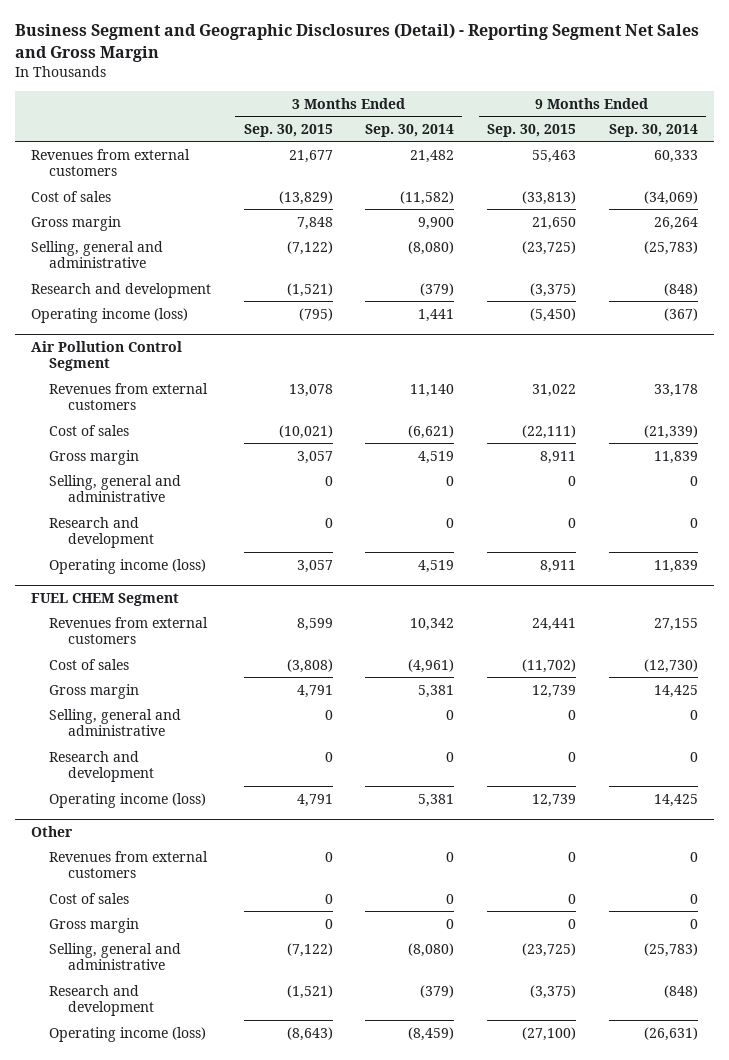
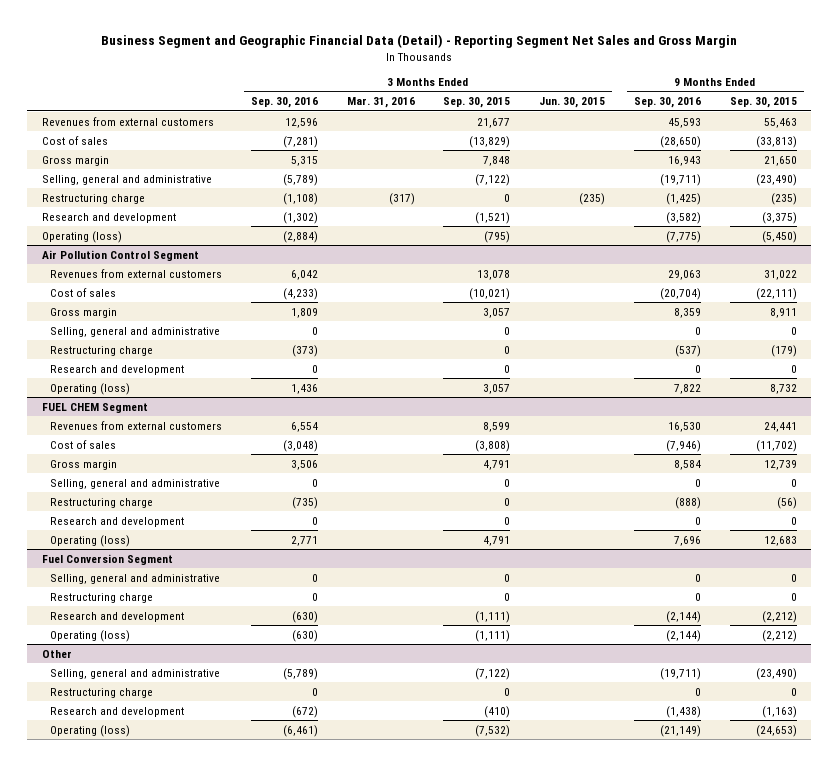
- Business Segment and Geographic Disclosures (Detail) - Reporting Segment Net Sales and Gross Margin
+ Business Segment and Geographic Financial Data (Detail) - Reporting Segment Net Sales and Gross Margin
- | 3 Months Ended Sep. 30, 2015 | 3 Months Ended Sep. 30, 2014 | 9 Months Ended Sep. 30, 2015 | 9 Months Ended Sep. 30, 2014
+ | 3 Months Ended Sep. 30, 2016 | 3 Months Ended Mar. 31, 2016 | 3 Months Ended Sep. 30, 2015 | 3 Months Ended Jun. 30, 2015 | 9 Months Ended Sep. 30, 2016 | 9 Months Ended Sep. 30, 2015
- Selling, general and administrative | (7,122) | (8,080) | (23,725) | (25,783)
+ Selling, general and administrative | (5,789) | | (7,122) | | (19,711) | (23,490)
+ Restructuring charge | (1,108) | (317) | 0 | (235) | (1,425) | (235)
- Operating income (loss) | (795) | 1,441 | (5,450) | (367)
+ Operating (loss) | (2,884) | | (795) | | (7,775) | (5,450)
@ Air Pollution Control Segment
+ Restructuring charge | (373) | | 0 | | (537) | (179)
- Operating income (loss) | 3,057 | 4,519 | 8,911 | 11,839
+ Operating (loss) | 1,436 | | 3,057 | | 7,822 | 8,732
@ FUEL CHEM Segment
+ Restructuring charge | (735) | | 0 | | (888) | (56)
- Operating income (loss) | 4,791 | 5,381 | 12,739 | 14,425
+ Operating (loss) | 2,771 | | 4,791 | | 7,696 | 12,683
+ Fuel Conversion Segment
+ Selling, general and administrative | 0 | | 0 | | 0 | 0
+ Restructuring charge | 0 | | 0 | | 0 | 0
+ Research and development | (630) | | (1,111) | | (2,144) | (2,212)
+ Operating (loss) | (630) | | (1,111) | | (2,144) | (2,212)
@ Other
- Revenues from external customers | 0 | 0 | 0 | 0
- Cost of sales | 0 | 0 | 0 | 0
- Gross margin | 0 | 0 | 0 | 0
- Selling, general and administrative | (7,122) | (8,080) | (23,725) | (25,783)
- Research and development | (1,521) | (379) | (3,375) | (848)
- Operating income (loss) | (8,643) | (8,459) | (27,100) | (26,631)
+ Selling, general and administrative | (5,789) | | (7,122) | | (19,711) | (23,490)
+ Restructuring charge | 0 | | 0 | | 0 | 0
+ Research and development | (672) | | (410) | | (1,438) | (1,163)
+ Operating (loss) | (6,461) | | (7,532) | | (21,149) | (24,653)

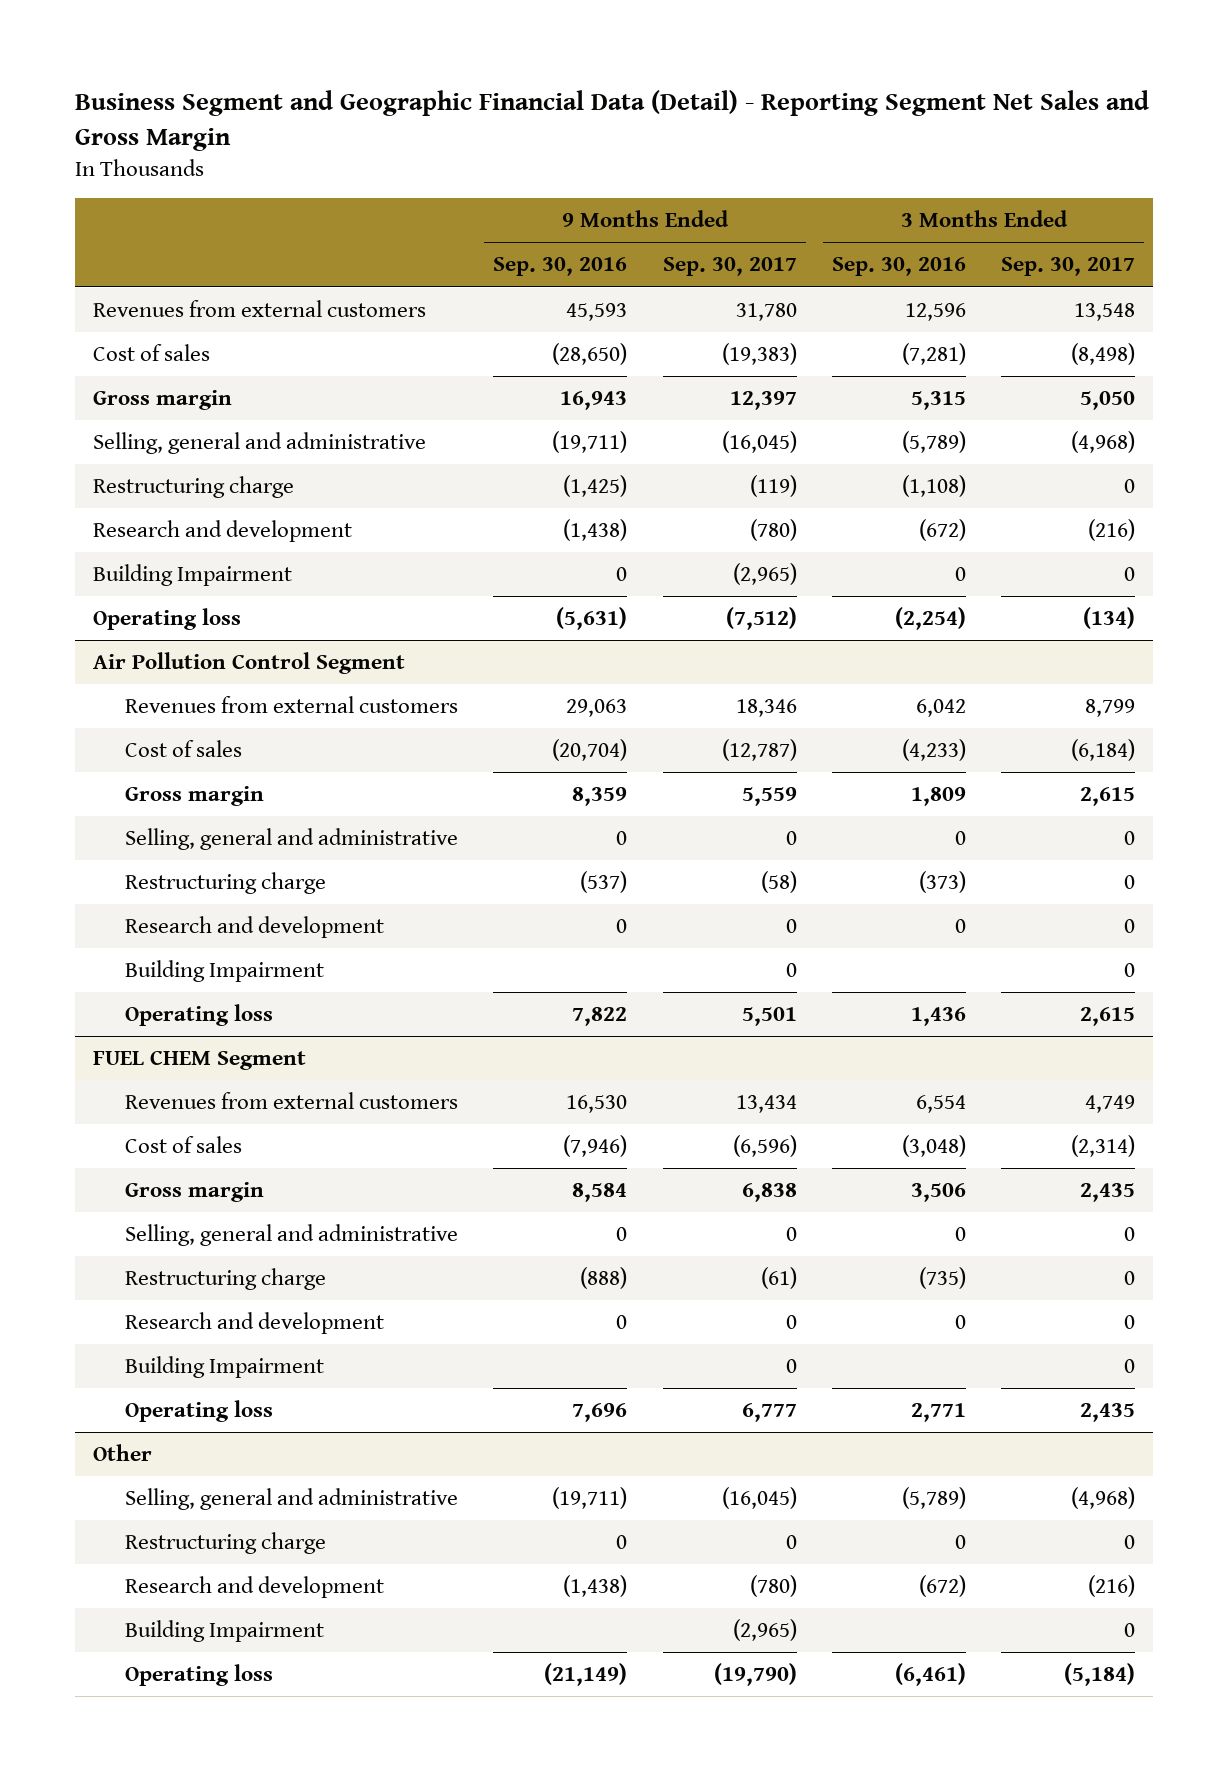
- | 3 Months Ended Sep. 30, 2016 | 3 Months Ended Mar. 31, 2016 | 3 Months Ended Sep. 30, 2015 | 3 Months Ended Jun. 30, 2015 | 9 Months Ended Sep. 30, 2016 | 9 Months Ended Sep. 30, 2015
+ | 9 Months Ended Sep. 30, 2016 | 9 Months Ended Sep. 30, 2017 | 3 Months Ended Sep. 30, 2016 | 3 Months Ended Sep. 30, 2017
- Research and development | (1,302) | | (1,521) | | (3,582) | (3,375)
- Operating (loss) | (2,884) | | (795) | | (7,775) | (5,450)
+ Research and development | (1,438) | (780) | (672) | (216)
+ Building Impairment | 0 | (2,965) | 0 | 0
+ Operating loss | (5,631) | (7,512) | (2,254) | (134)
@ Air Pollution Control Segment
- Operating (loss) | 1,436 | | 3,057 | | 7,822 | 8,732
+ Building Impairment | | 0 | | 0
+ Operating loss | 7,822 | 5,501 | 1,436 | 2,615
@ FUEL CHEM Segment
- Operating (loss) | 2,771 | | 4,791 | | 7,696 | 12,683
- Fuel Conversion Segment
- Selling, general and administrative | 0 | | 0 | | 0 | 0
- Restructuring charge | 0 | | 0 | | 0 | 0
- Research and development | (630) | | (1,111) | | (2,144) | (2,212)
- Operating (loss) | (630) | | (1,111) | | (2,144) | (2,212)
@ FUEL CHEM Segment
+ Building Impairment | | 0 | | 0
+ Operating loss | 7,696 | 6,777 | 2,771 | 2,435
@ Other
- Operating (loss) | (6,461) | | (7,532) | | (21,149) | (24,653)
+ Building Impairment | | (2,965) | | 0
+ Operating loss | (21,149) | (19,790) | (6,461) | (5,184)

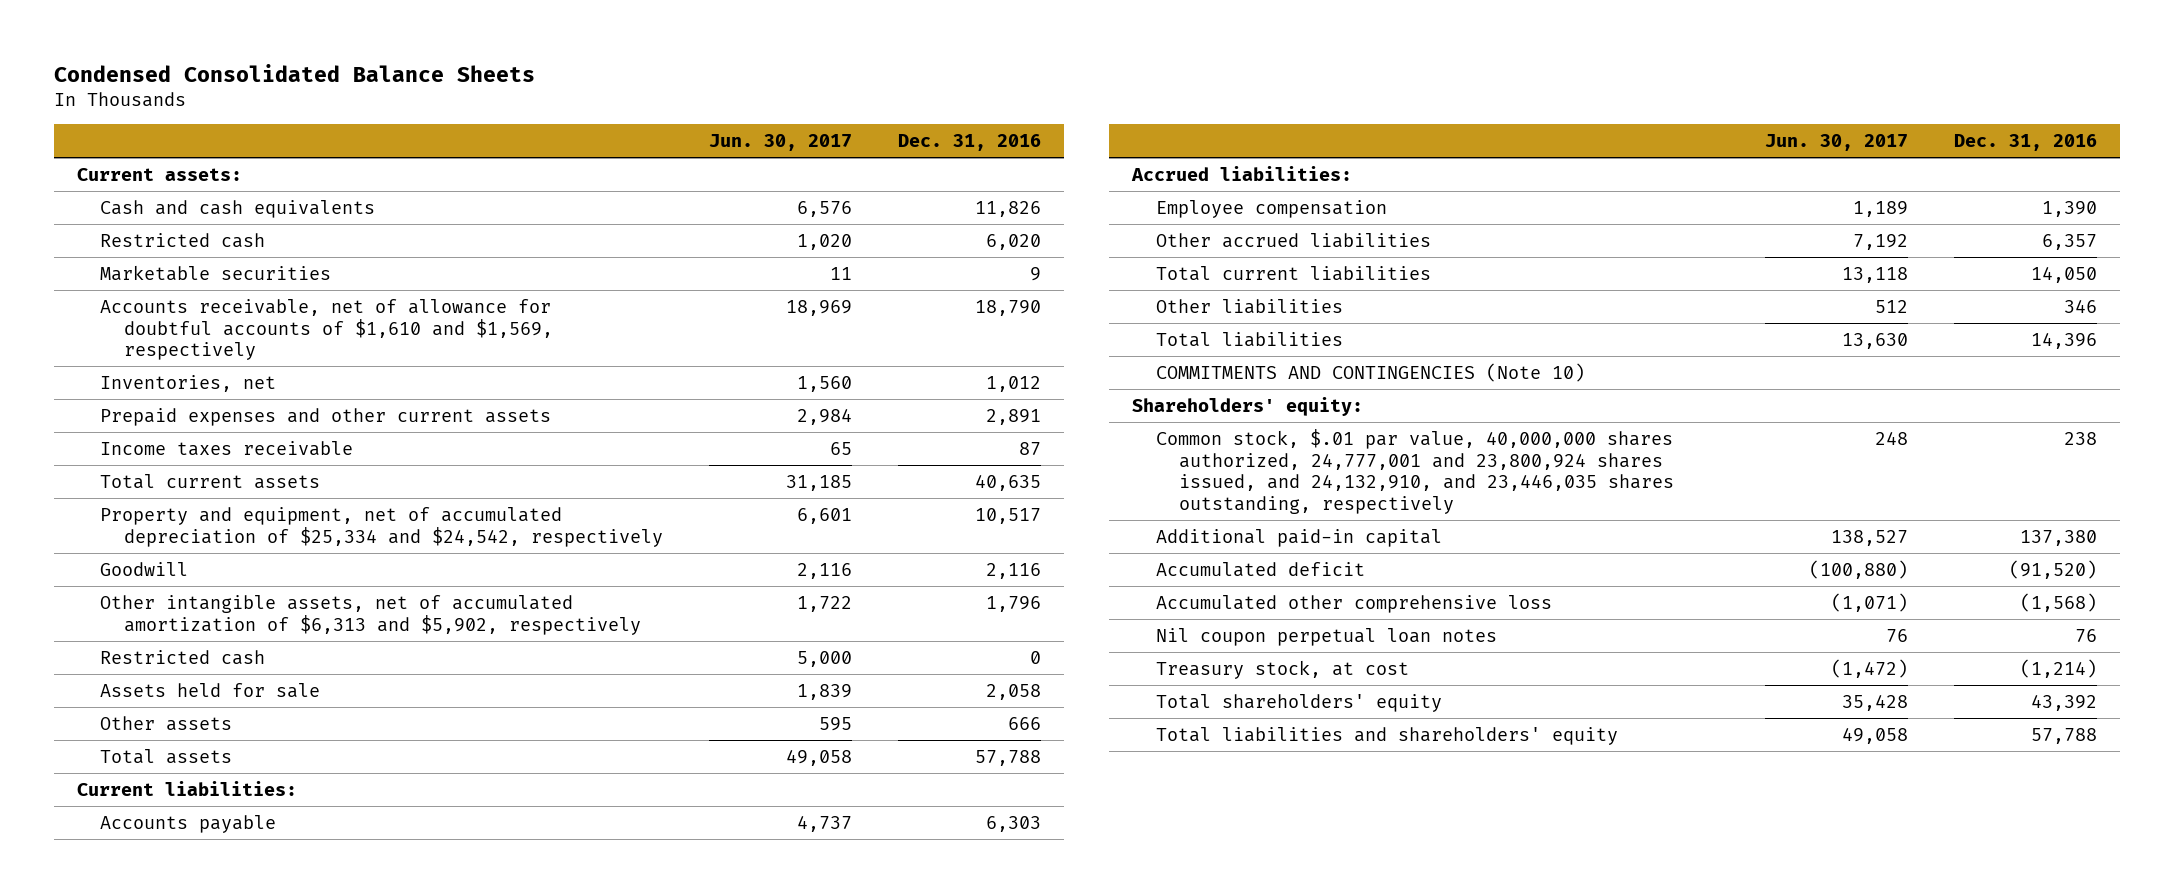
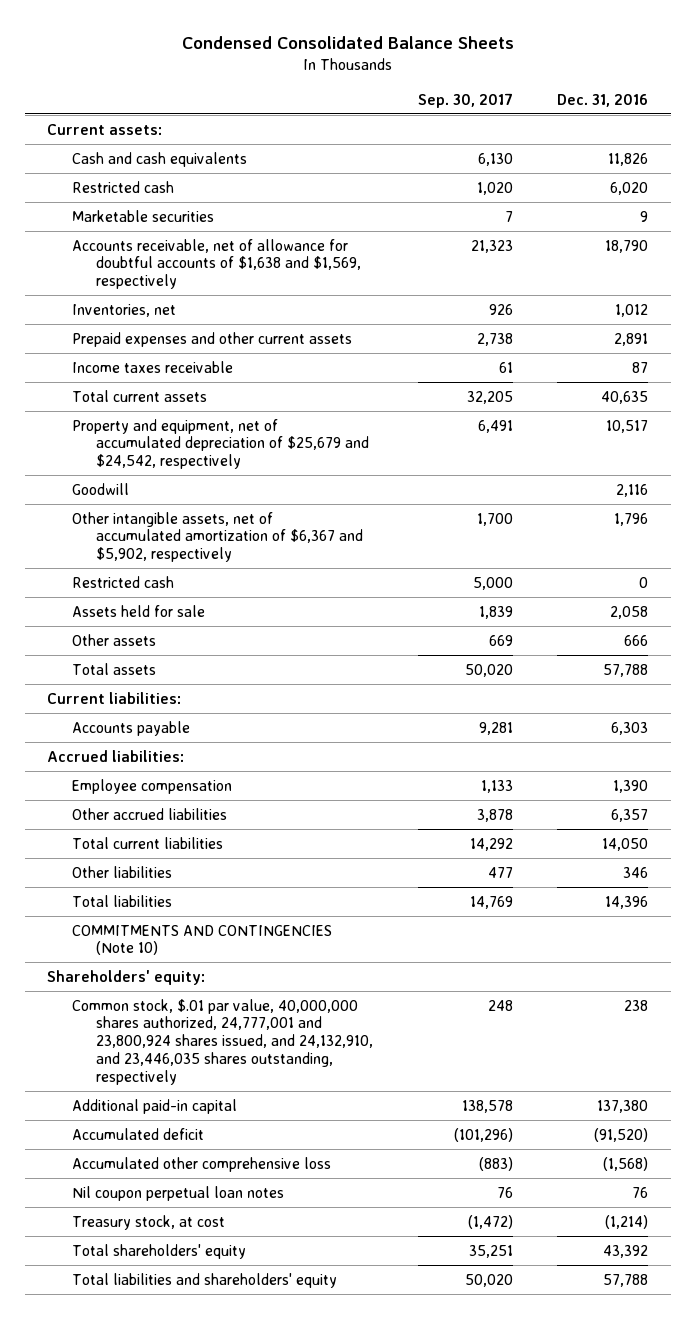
- | Jun. 30, 2017 | Dec. 31, 2016
+ | Sep. 30, 2017 | Dec. 31, 2016
- Accounts receivable, net of allowance for doubtful accounts of $1,610 and $1,569, respectively | 18,969 | 18,790
+ Accounts receivable, net of allowance for doubtful accounts of $1,638 and $1,569, respectively | 21,323 | 18,790
- Property and equipment, net of accumulated depreciation of $25,334 and $24,542, respectively | 6,601 | 10,517
+ Property and equipment, net of accumulated depreciation of $25,679 and $24,542, respectively | 6,491 | 10,517
- Other intangible assets, net of accumulated amortization of $6,313 and $5,902, respectively | 1,722 | 1,796
+ Other intangible assets, net of accumulated amortization of $6,367 and $5,902, respectively | 1,700 | 1,796

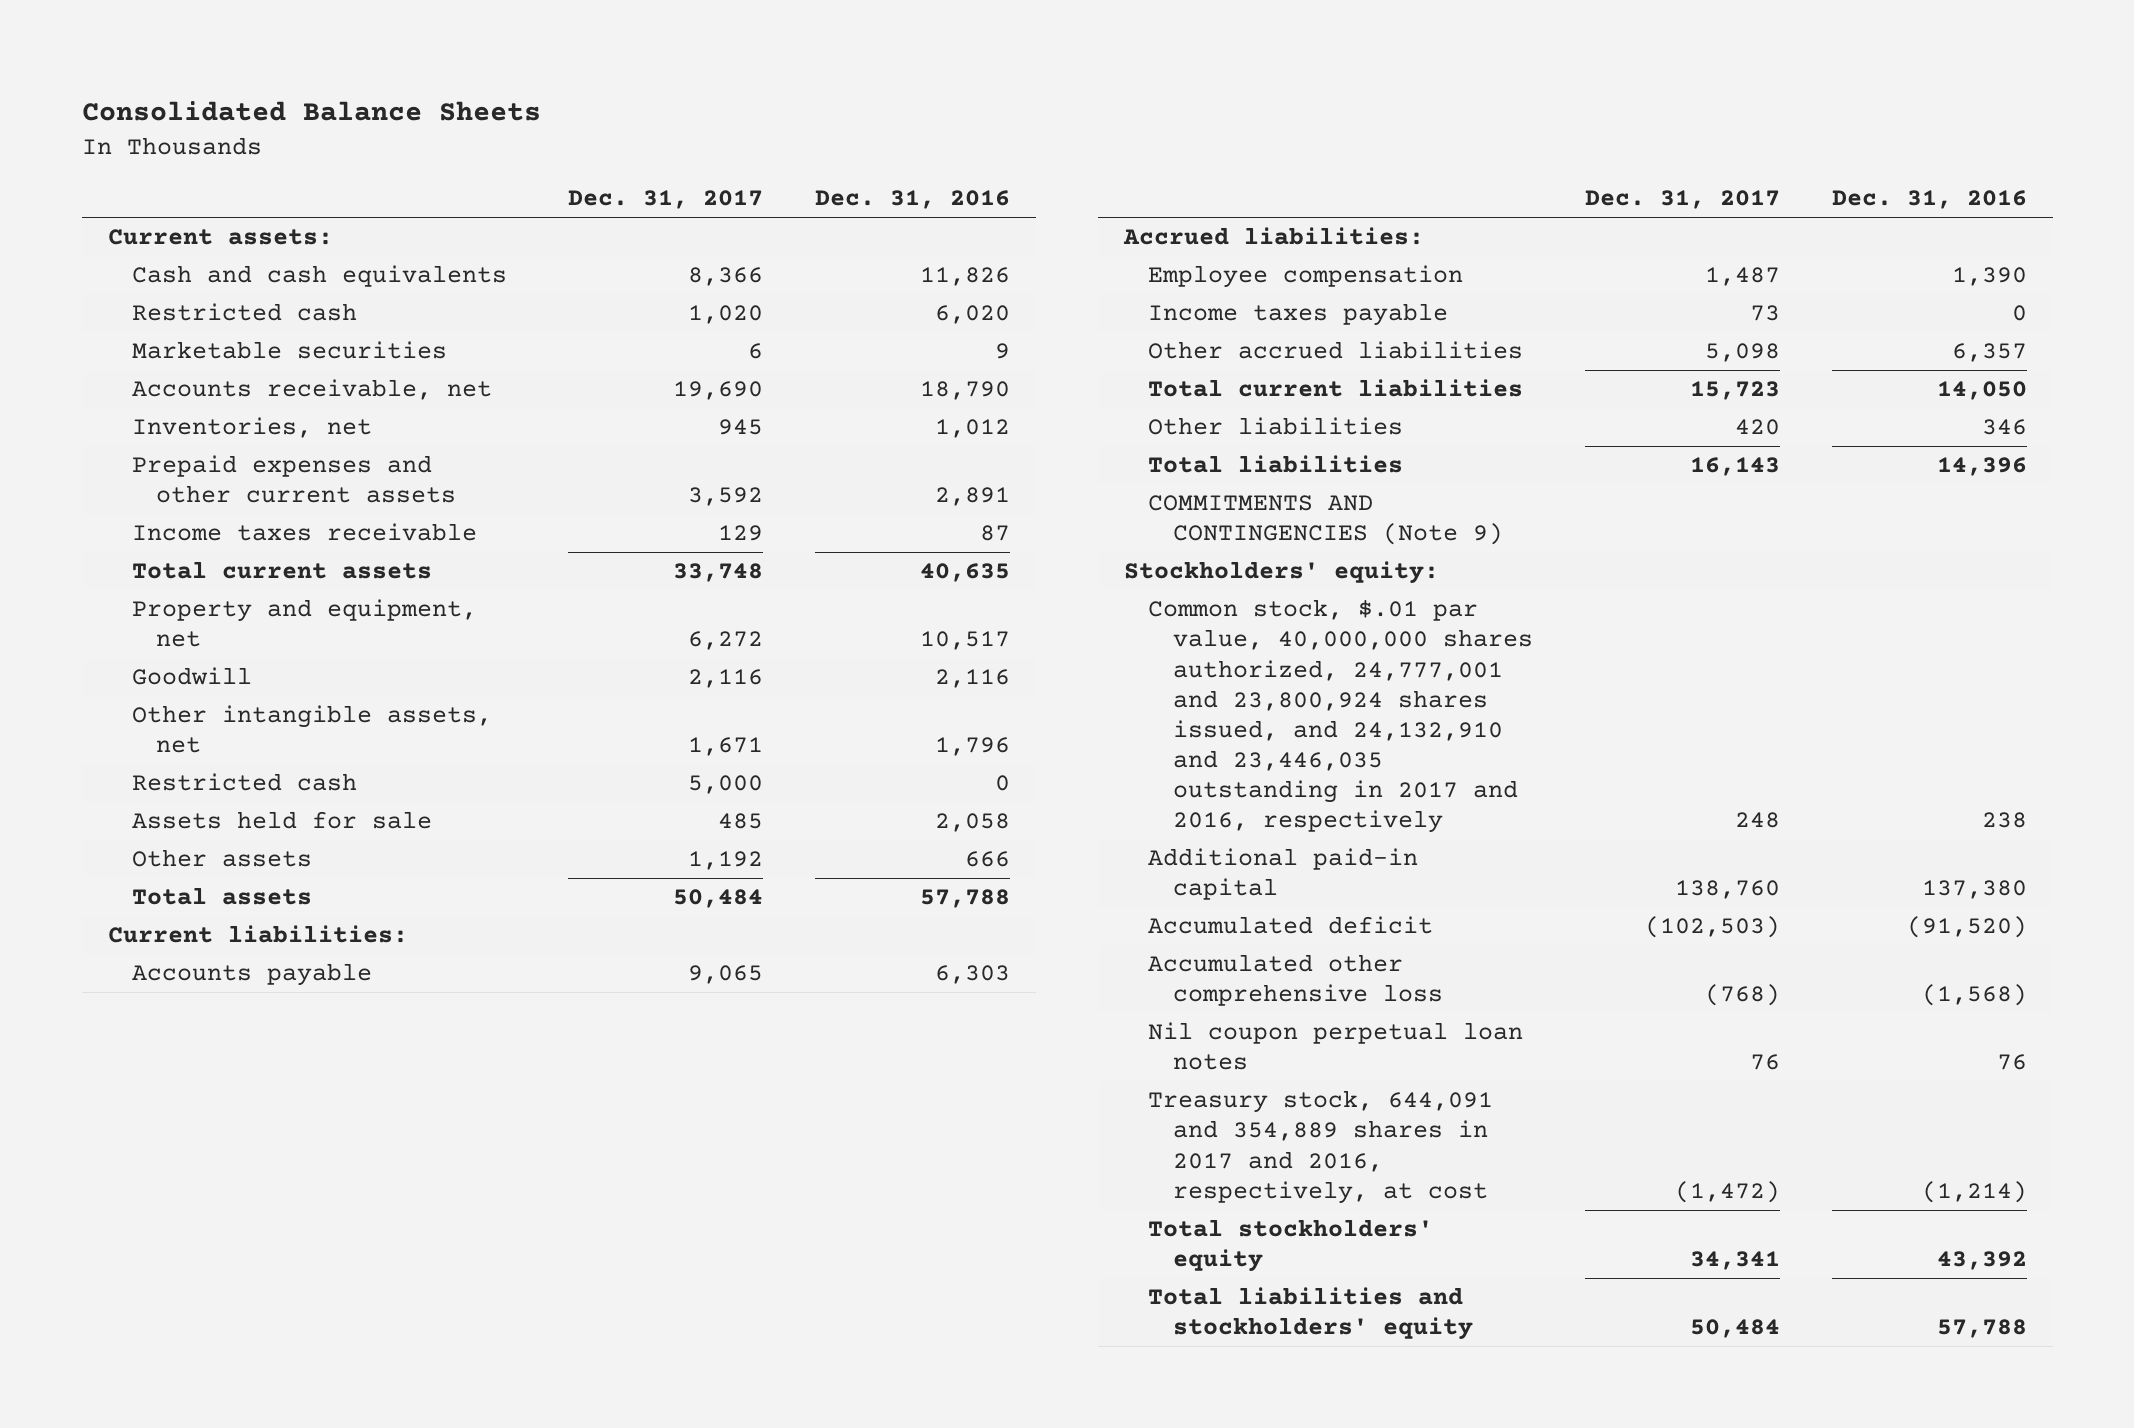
- Condensed Consolidated Balance Sheets
+ Consolidated Balance Sheets
- | Sep. 30, 2017 | Dec. 31, 2016
+ | Dec. 31, 2017 | Dec. 31, 2016
- Accounts receivable, net of allowance for doubtful accounts of $1,638 and $1,569, respectively | 21,323 | 18,790
+ Accounts receivable, net | 19,690 | 18,790
- Property and equipment, net of accumulated depreciation of $25,679 and $24,542, respectively | 6,491 | 10,517
+ Property and equipment, net | 6,272 | 10,517
- Other intangible assets, net of accumulated amortization of $6,367 and $5,902, respectively | 1,700 | 1,796
+ Other intangible assets, net | 1,671 | 1,796
+ Income taxes payable | 73 | 0
- COMMITMENTS AND CONTINGENCIES (Note 10)
- Shareholders' equity:
- Common stock, $.01 par value, 40,000,000 shares authorized, 24,777,001 and 23,800,924 shares issued, and 24,132,910, and 23,446,035 shares outstanding, respectively | 248 | 238
+ COMMITMENTS AND CONTINGENCIES (Note 9)
+ Stockholders' equity:
+ Common stock, $.01 par value, 40,000,000 shares authorized, 24,777,001 and 23,800,924 shares issued, and 24,132,910 and 23,446,035 outstanding in 2017 and 2016, respectively | 248 | 238
- Treasury stock, at cost | (1,472) | (1,214)
- Total shareholders' equity | 35,251 | 43,392
- Total liabilities and shareholders' equity | 50,020 | 57,788
+ Treasury stock, 644,091 and 354,889 shares in 2017 and 2016, respectively, at cost | (1,472) | (1,214)
+ Total stockholders' equity | 34,341 | 43,392
+ Total liabilities and stockholders' equity | 50,484 | 57,788

